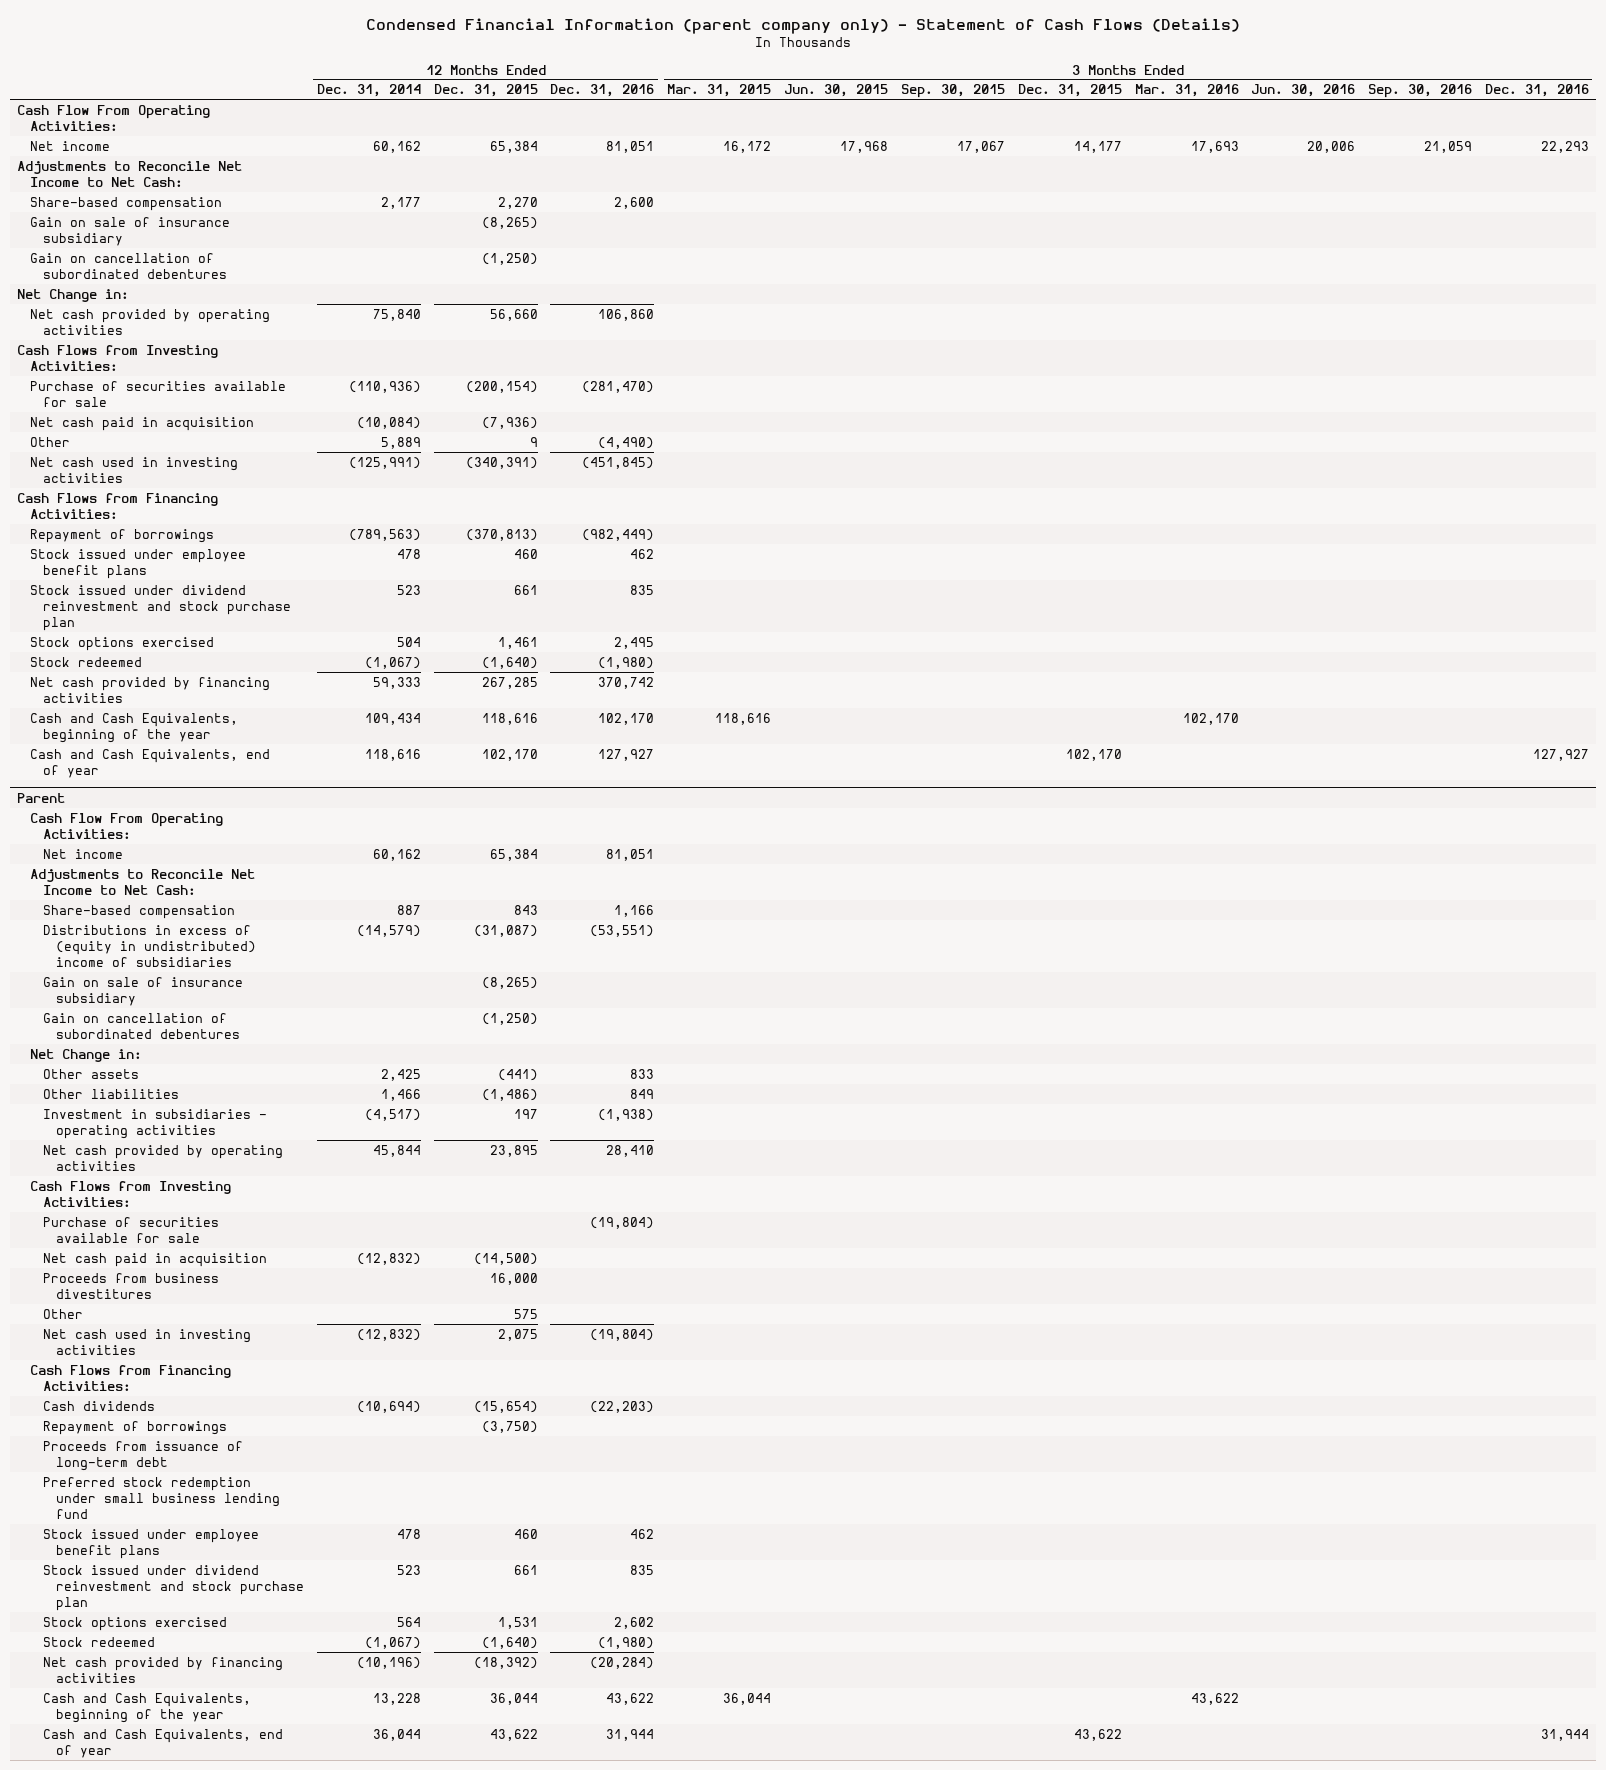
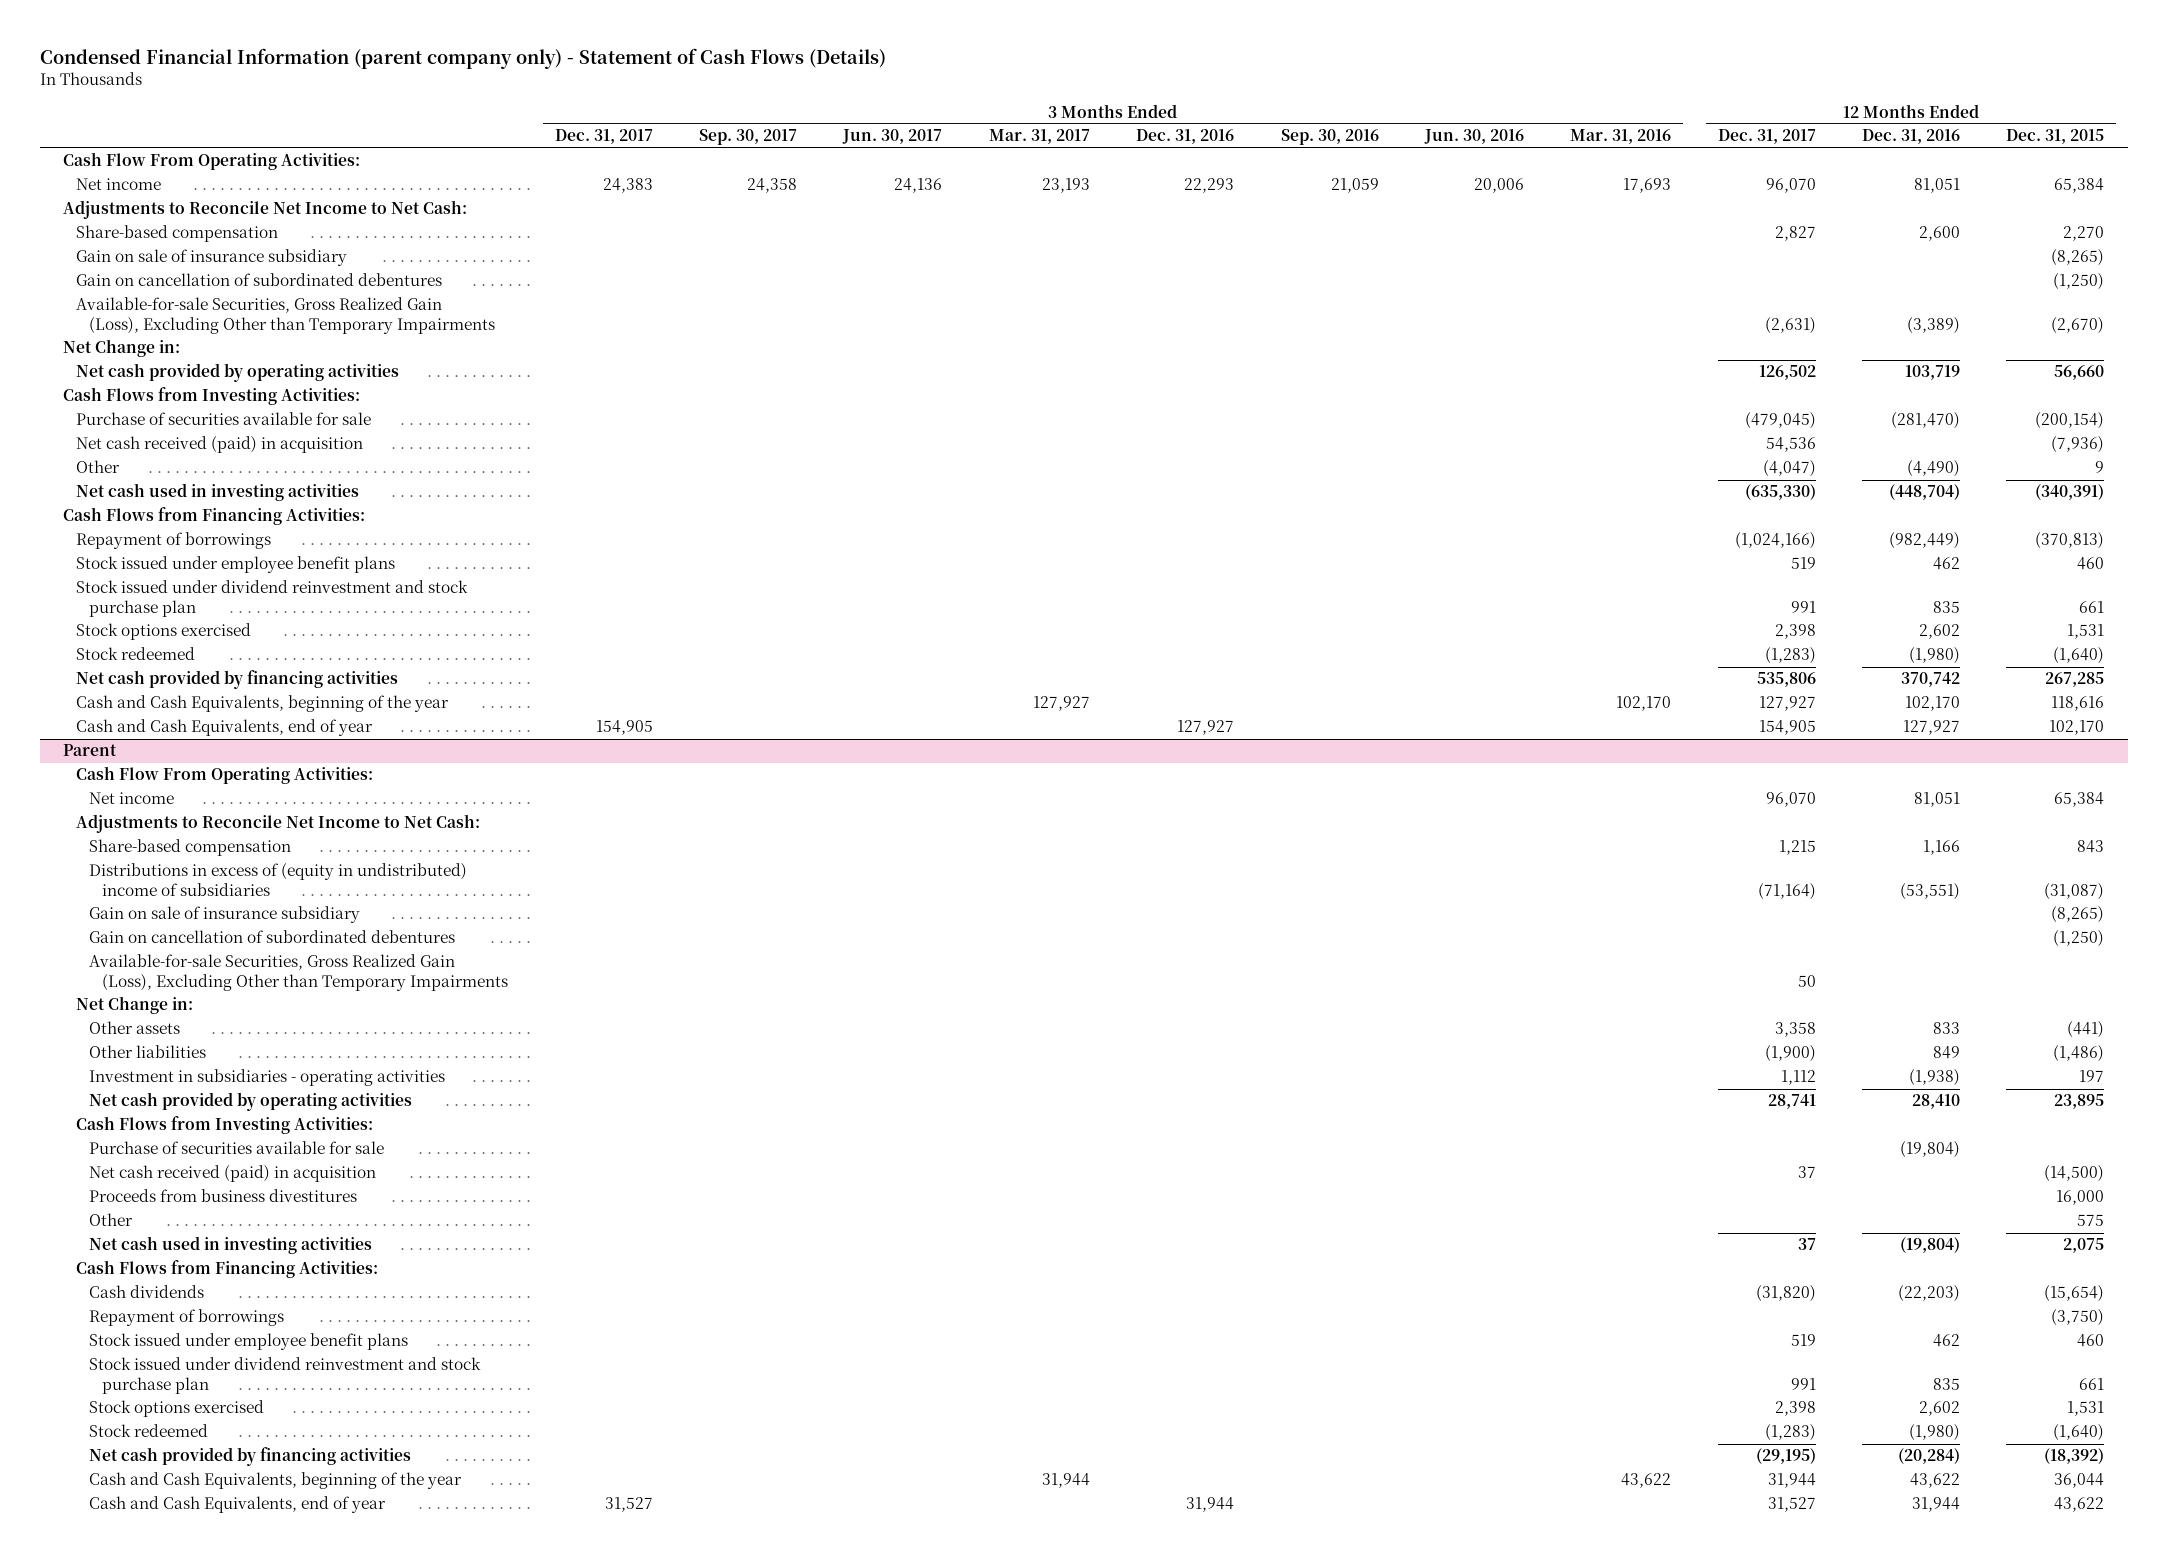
- | 12 Months Ended Dec. 31, 2014 | 12 Months Ended Dec. 31, 2015 | 12 Months Ended Dec. 31, 2016 | 3 Months Ended Mar. 31, 2015 | 3 Months Ended Jun. 30, 2015 | 3 Months Ended Sep. 30, 2015 | 3 Months Ended Dec. 31, 2015 | 3 Months Ended Mar. 31, 2016 | 3 Months Ended Jun. 30, 2016 | 3 Months Ended Sep. 30, 2016 | 3 Months Ended Dec. 31, 2016
+ | 3 Months Ended Dec. 31, 2017 | 3 Months Ended Sep. 30, 2017 | 3 Months Ended Jun. 30, 2017 | 3 Months Ended Mar. 31, 2017 | 3 Months Ended Dec. 31, 2016 | 3 Months Ended Sep. 30, 2016 | 3 Months Ended Jun. 30, 2016 | 3 Months Ended Mar. 31, 2016 | 12 Months Ended Dec. 31, 2017 | 12 Months Ended Dec. 31, 2016 | 12 Months Ended Dec. 31, 2015
+ Available-for-sale Securities, Gross Realized Gain (Loss), Excluding Other than Temporary Impairments | | | | | | | | | (2,631) | (3,389) | (2,670)
- Net cash provided by operating activities | 75,840 | 56,660 | 106,860 | | | | | | | |
+ Net cash provided by operating activities | | | | | | | | | 126,502 | 103,719 | 56,660
- Net cash paid in acquisition | (10,084) | (7,936) | | | | | | | | |
+ Net cash received (paid) in acquisition | | | | | | | | | 54,536 | | (7,936)
- Net cash used in investing activities | (125,991) | (340,391) | (451,845) | | | | | | | |
+ Net cash used in investing activities | | | | | | | | | (635,330) | (448,704) | (340,391)
- Stock options exercised | 504 | 1,461 | 2,495 | | | | | | | |
+ Stock options exercised | | | | | | | | | 2,398 | 2,602 | 1,531
@ Parent
+ Available-for-sale Securities, Gross Realized Gain (Loss), Excluding Other than Temporary Impairments | | | | | | | | | 50 | |
- Net cash paid in acquisition | (12,832) | (14,500) | | | | | | | | |
+ Net cash received (paid) in acquisition | | | | | | | | | 37 | | (14,500)
- Proceeds from issuance of long-term debt
- Preferred stock redemption under small business lending fund

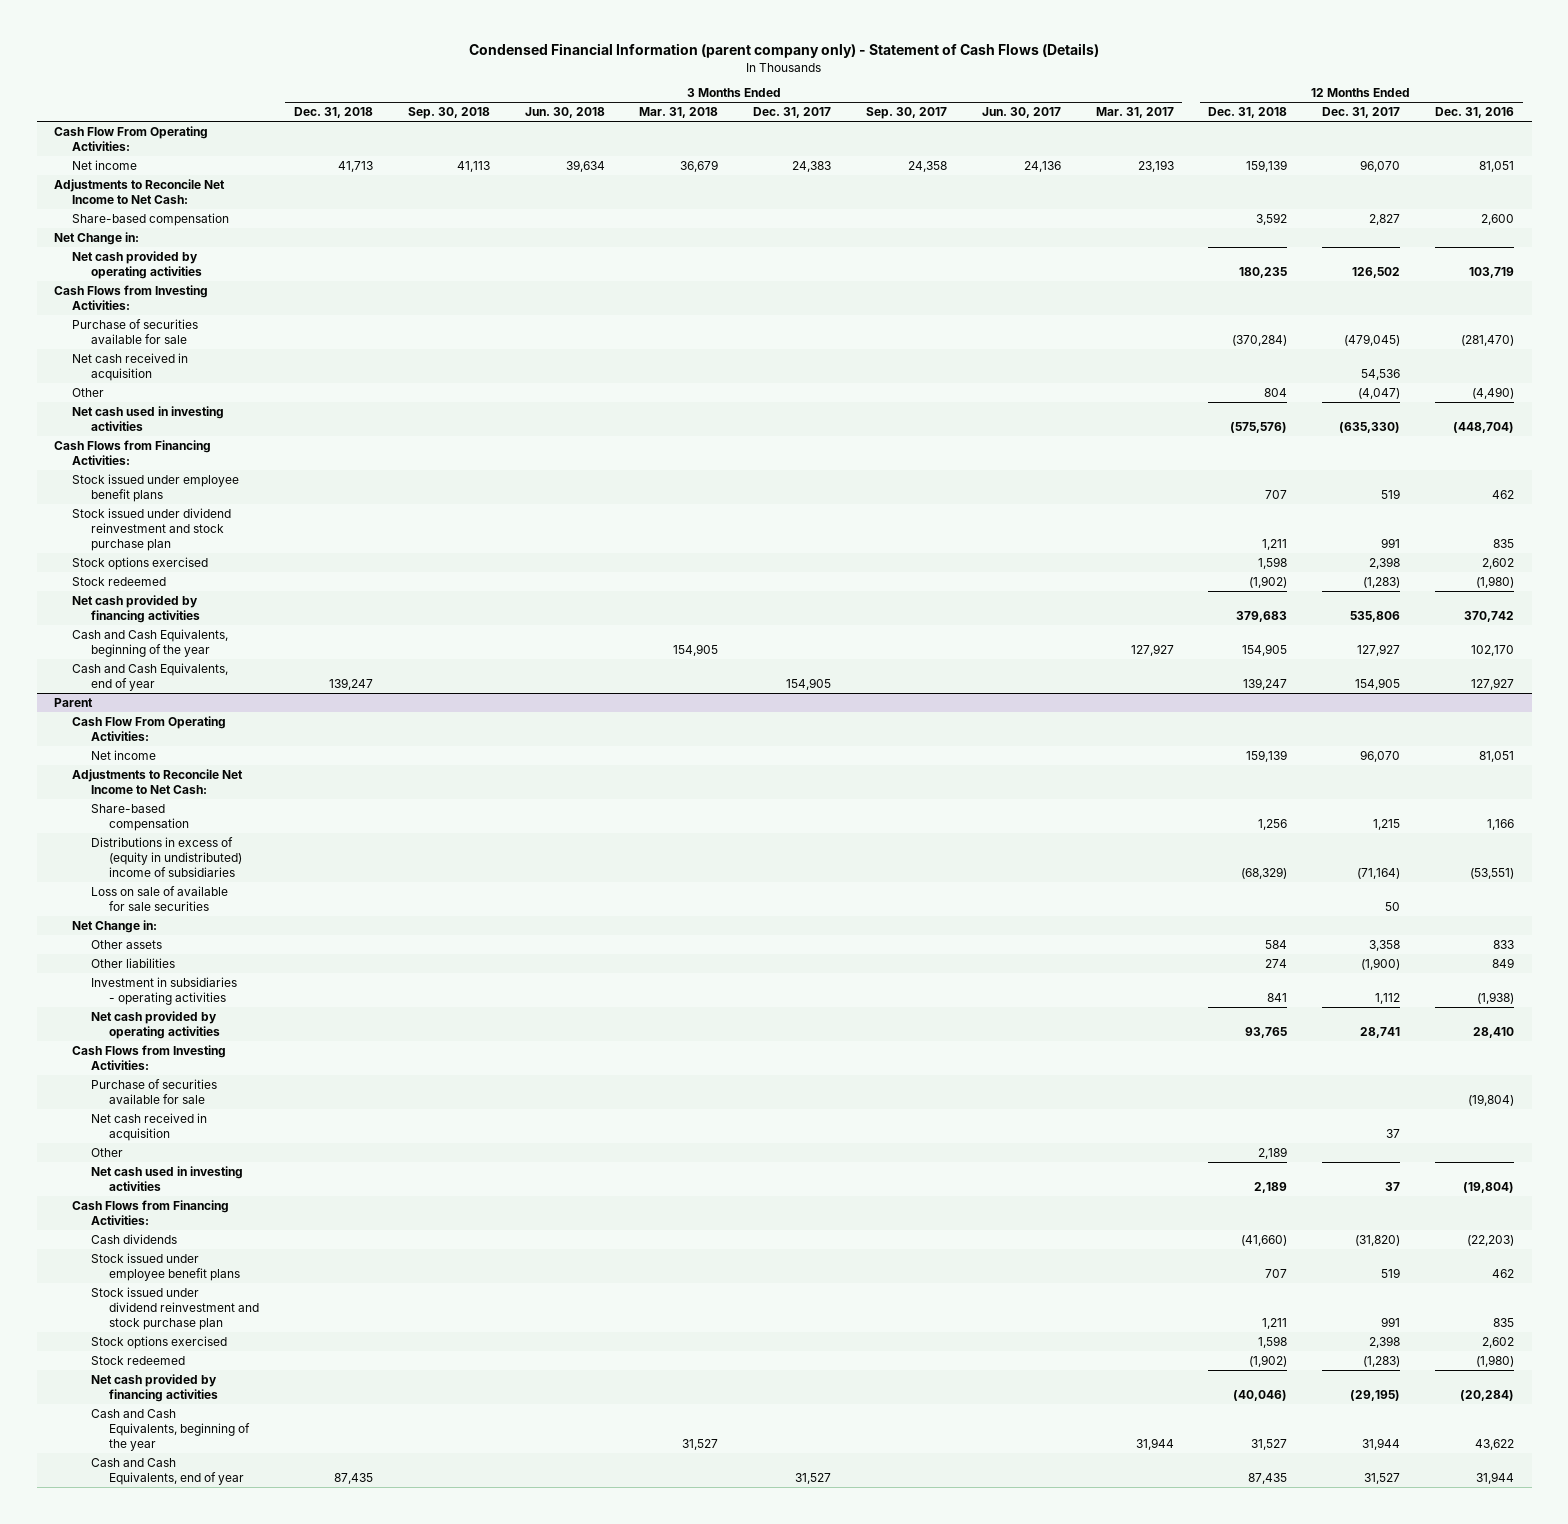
- | 3 Months Ended Dec. 31, 2017 | 3 Months Ended Sep. 30, 2017 | 3 Months Ended Jun. 30, 2017 | 3 Months Ended Mar. 31, 2017 | 3 Months Ended Dec. 31, 2016 | 3 Months Ended Sep. 30, 2016 | 3 Months Ended Jun. 30, 2016 | 3 Months Ended Mar. 31, 2016 | 12 Months Ended Dec. 31, 2017 | 12 Months Ended Dec. 31, 2016 | 12 Months Ended Dec. 31, 2015
+ | 3 Months Ended Dec. 31, 2018 | 3 Months Ended Sep. 30, 2018 | 3 Months Ended Jun. 30, 2018 | 3 Months Ended Mar. 31, 2018 | 3 Months Ended Dec. 31, 2017 | 3 Months Ended Sep. 30, 2017 | 3 Months Ended Jun. 30, 2017 | 3 Months Ended Mar. 31, 2017 | 12 Months Ended Dec. 31, 2018 | 12 Months Ended Dec. 31, 2017 | 12 Months Ended Dec. 31, 2016
- Gain on sale of insurance subsidiary | | | | | | | | | | | (8,265)
- Gain on cancellation of subordinated debentures | | | | | | | | | | | (1,250)
- Available-for-sale Securities, Gross Realized Gain (Loss), Excluding Other than Temporary Impairments | | | | | | | | | (2,631) | (3,389) | (2,670)
- Net cash received (paid) in acquisition | | | | | | | | | 54,536 | | (7,936)
+ Net cash received in acquisition | | | | | | | | | | 54,536 |
- Repayment of borrowings | | | | | | | | | (1,024,166) | (982,449) | (370,813)
@ Parent
- Gain on sale of insurance subsidiary | | | | | | | | | | | (8,265)
- Gain on cancellation of subordinated debentures | | | | | | | | | | | (1,250)
- Available-for-sale Securities, Gross Realized Gain (Loss), Excluding Other than Temporary Impairments | | | | | | | | | 50 | |
+ Loss on sale of available for sale securities | | | | | | | | | | 50 |
- Net cash received (paid) in acquisition | | | | | | | | | 37 | | (14,500)
- Proceeds from business divestitures | | | | | | | | | | | 16,000
+ Net cash received in acquisition | | | | | | | | | | 37 |
- Repayment of borrowings | | | | | | | | | | | (3,750)

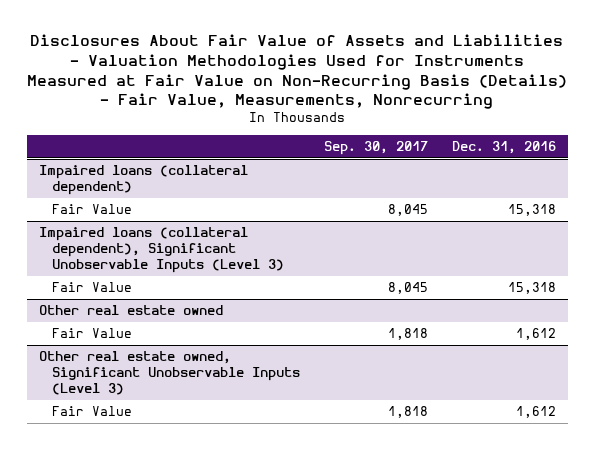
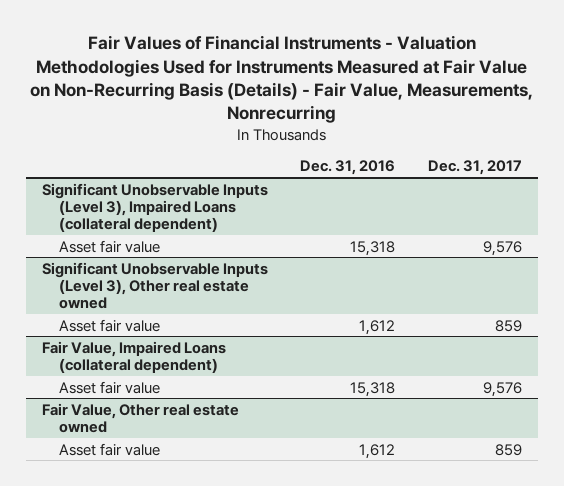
- Disclosures About Fair Value of Assets and Liabilities - Valuation Methodologies Used for Instruments Measured at Fair Value on Non-Recurring Basis (Details) - Fair Value, Measurements, Nonrecurring
+ Fair Values of Financial Instruments - Valuation Methodologies Used for Instruments Measured at Fair Value on Non-Recurring Basis (Details) - Fair Value, Measurements, Nonrecurring
- | Sep. 30, 2017 | Dec. 31, 2016
+ | Dec. 31, 2016 | Dec. 31, 2017
- Impaired loans (collateral dependent)
- Fair Value | 8,045 | 15,318
- Impaired loans (collateral dependent), Significant Unobservable Inputs (Level 3)
- Fair Value | 8,045 | 15,318
- Other real estate owned
- Fair Value | 1,818 | 1,612
- Other real estate owned, Significant Unobservable Inputs (Level 3)
- Fair Value | 1,818 | 1,612
+ Significant Unobservable Inputs (Level 3), Impaired Loans (collateral dependent)
+ Asset fair value | 15,318 | 9,576
+ Significant Unobservable Inputs (Level 3), Other real estate owned
+ Asset fair value | 1,612 | 859
+ Fair Value, Impaired Loans (collateral dependent)
+ Asset fair value | 15,318 | 9,576
+ Fair Value, Other real estate owned
+ Asset fair value | 1,612 | 859

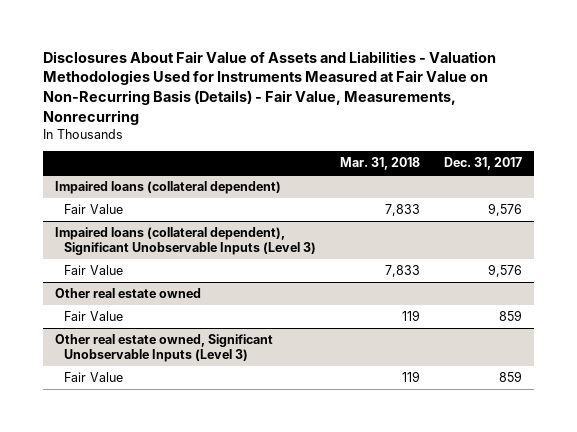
- Fair Values of Financial Instruments - Valuation Methodologies Used for Instruments Measured at Fair Value on Non-Recurring Basis (Details) - Fair Value, Measurements, Nonrecurring
+ Disclosures About Fair Value of Assets and Liabilities - Valuation Methodologies Used for Instruments Measured at Fair Value on Non-Recurring Basis (Details) - Fair Value, Measurements, Nonrecurring
- | Dec. 31, 2016 | Dec. 31, 2017
+ | Mar. 31, 2018 | Dec. 31, 2017
- Significant Unobservable Inputs (Level 3), Impaired Loans (collateral dependent)
- Asset fair value | 15,318 | 9,576
- Significant Unobservable Inputs (Level 3), Other real estate owned
- Asset fair value | 1,612 | 859
- Fair Value, Impaired Loans (collateral dependent)
- Asset fair value | 15,318 | 9,576
- Fair Value, Other real estate owned
- Asset fair value | 1,612 | 859
+ Impaired loans (collateral dependent)
+ Fair Value | 7,833 | 9,576
+ Impaired loans (collateral dependent), Significant Unobservable Inputs (Level 3)
+ Fair Value | 7,833 | 9,576
+ Other real estate owned
+ Fair Value | 119 | 859
+ Other real estate owned, Significant Unobservable Inputs (Level 3)
+ Fair Value | 119 | 859

